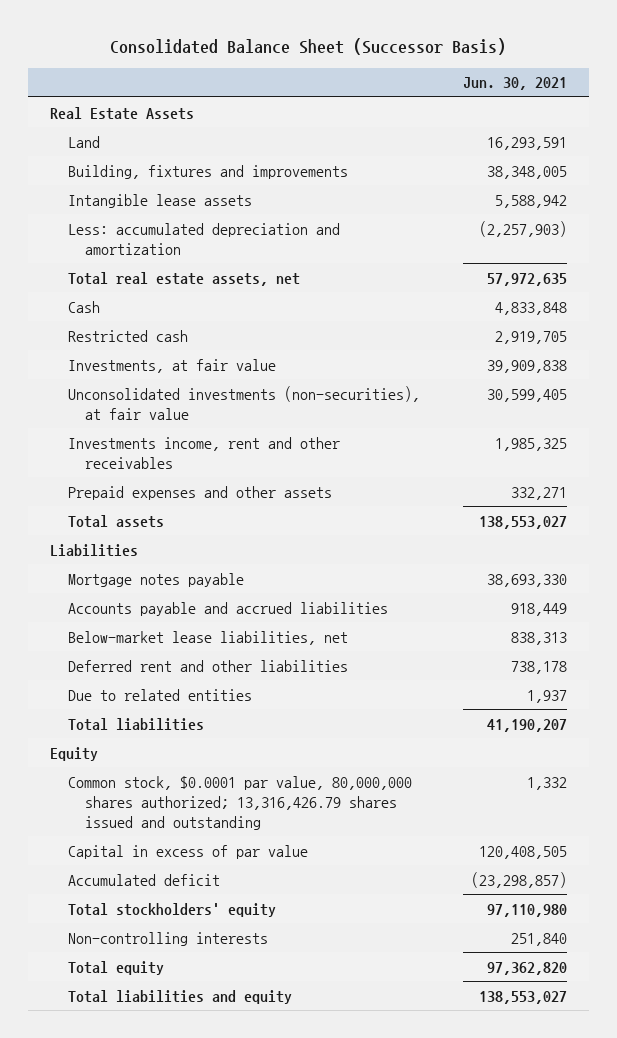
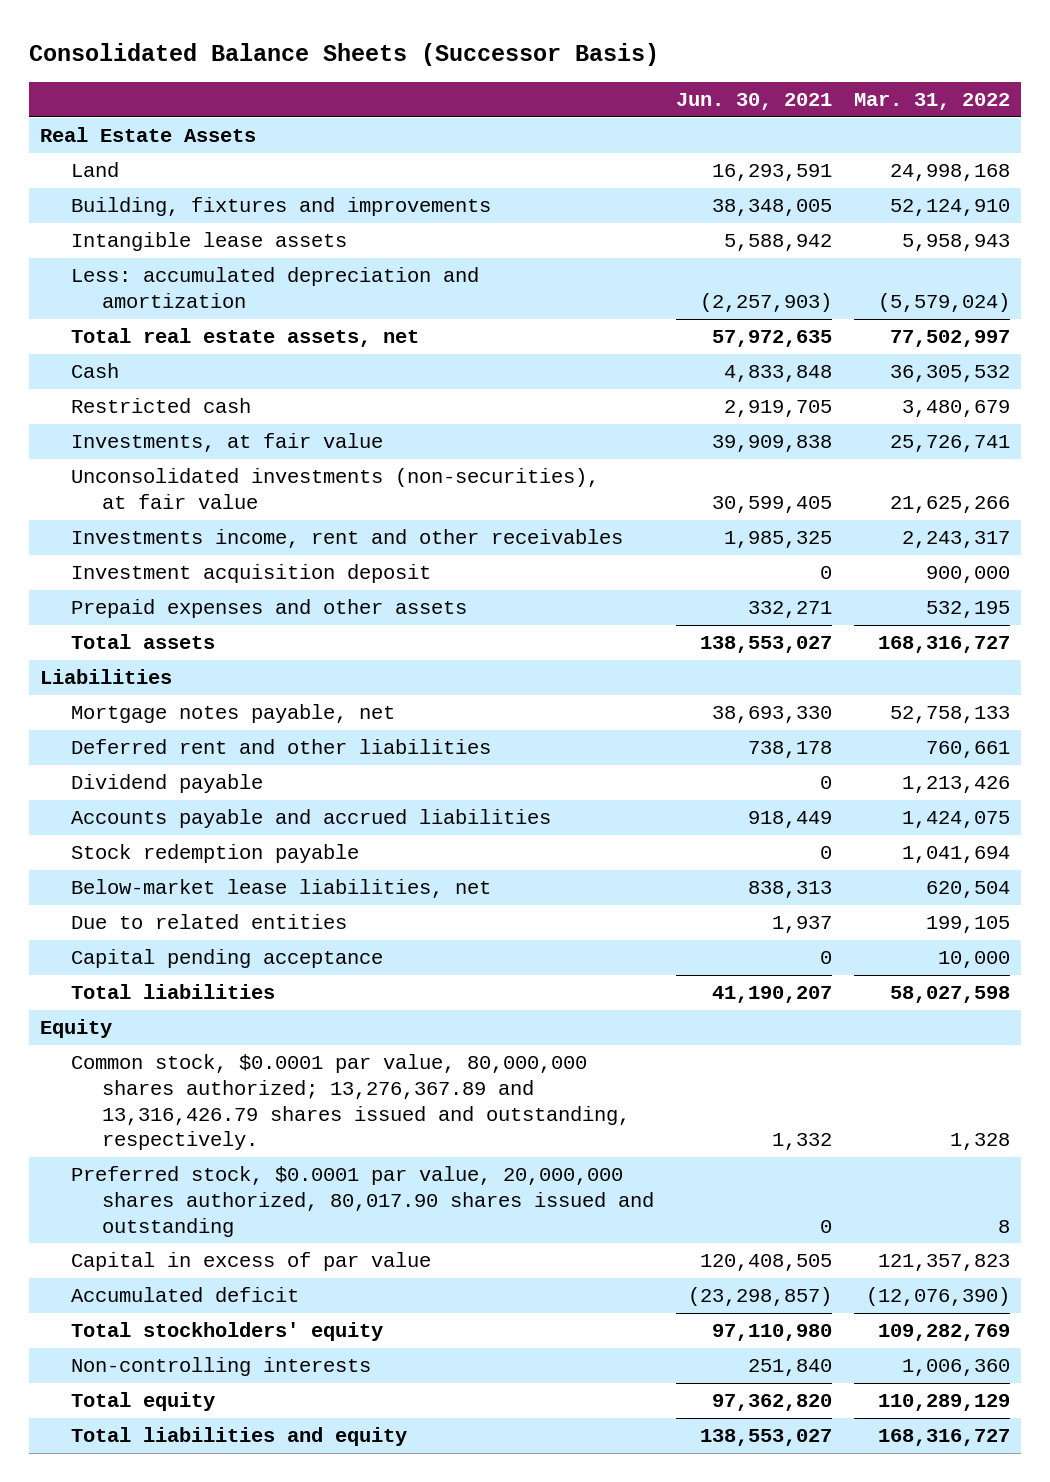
- Consolidated Balance Sheet (Successor Basis)
+ Consolidated Balance Sheets (Successor Basis)
- | Jun. 30, 2021
+ | Jun. 30, 2021 | Mar. 31, 2022
+ Investment acquisition deposit | 0 | 900,000
- Mortgage notes payable | 38,693,330
+ Mortgage notes payable, net | 38,693,330 | 52,758,133
moved up: Deferred rent and other liabilities | 738,178 | 760,661
+ Dividend payable | 0 | 1,213,426
+ Stock redemption payable | 0 | 1,041,694
+ Capital pending acceptance | 0 | 10,000
- Common stock, $0.0001 par value, 80,000,000 shares authorized; 13,316,426.79 shares issued and outstanding | 1,332
+ Common stock, $0.0001 par value, 80,000,000 shares authorized; 13,276,367.89 and 13,316,426.79 shares issued and outstanding, respectively. | 1,332 | 1,328
+ Preferred stock, $0.0001 par value, 20,000,000 shares authorized, 80,017.90 shares issued and outstanding | 0 | 8

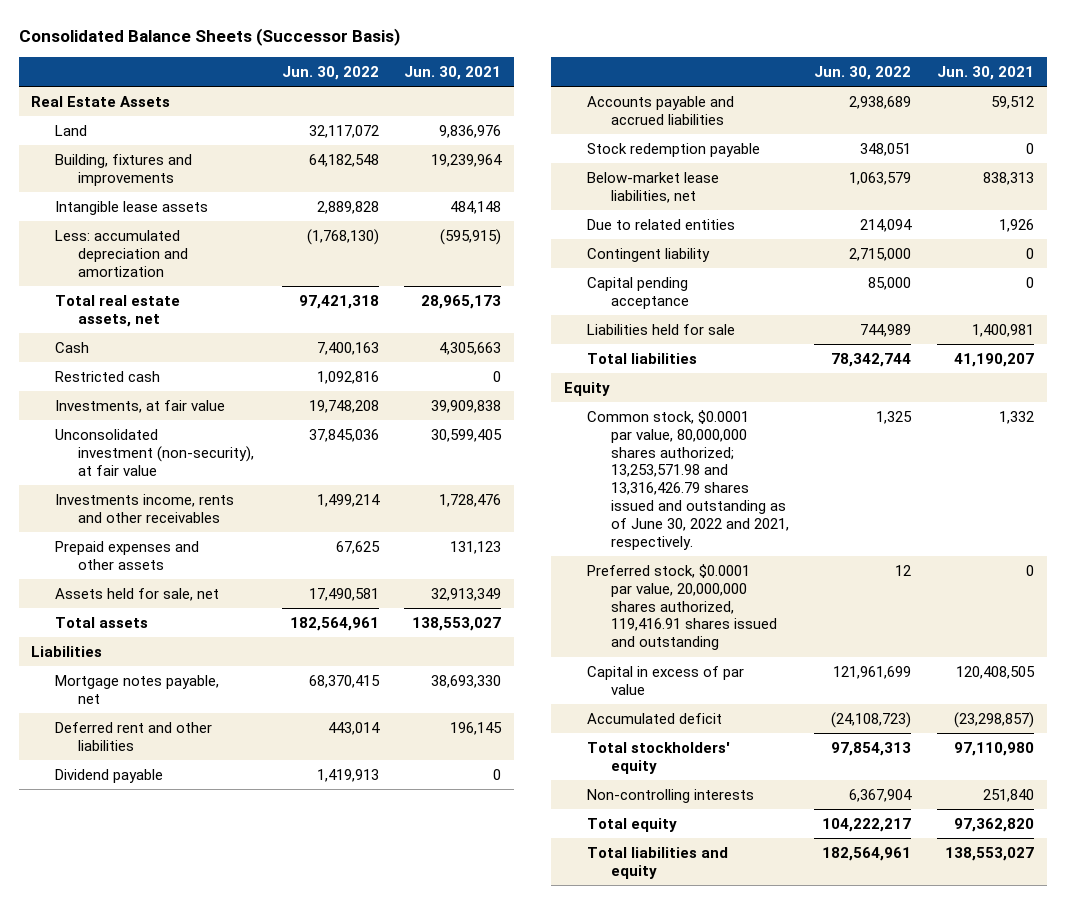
- | Jun. 30, 2021 | Mar. 31, 2022
+ | Jun. 30, 2022 | Jun. 30, 2021
- Land | 16,293,591 | 24,998,168
- Building, fixtures and improvements | 38,348,005 | 52,124,910
- Intangible lease assets | 5,588,942 | 5,958,943
- Less: accumulated depreciation and amortization | (2,257,903) | (5,579,024)
- Total real estate assets, net | 57,972,635 | 77,502,997
- Cash | 4,833,848 | 36,305,532
- Restricted cash | 2,919,705 | 3,480,679
+ Land | 32,117,072 | 9,836,976
+ Building, fixtures and improvements | 64,182,548 | 19,239,964
+ Intangible lease assets | 2,889,828 | 484,148
+ Less: accumulated depreciation and amortization | (1,768,130) | (595,915)
+ Total real estate assets, net | 97,421,318 | 28,965,173
+ Cash | 7,400,163 | 4,305,663
+ Restricted cash | 1,092,816 | 0
- Unconsolidated investments (non-securities), at fair value | 30,599,405 | 21,625,266
- Investments income, rent and other receivables | 1,985,325 | 2,243,317
- Investment acquisition deposit | 0 | 900,000
- Prepaid expenses and other assets | 332,271 | 532,195
+ Unconsolidated investment (non-security), at fair value | 37,845,036 | 30,599,405
+ Investments income, rents and other receivables | 1,499,214 | 1,728,476
+ Prepaid expenses and other assets | 67,625 | 131,123
+ Assets held for sale, net | 17,490,581 | 32,913,349
- Deferred rent and other liabilities | 738,178 | 760,661
+ Deferred rent and other liabilities | 443,014 | 196,145
- Accounts payable and accrued liabilities | 918,449 | 1,424,075
+ Accounts payable and accrued liabilities | 2,938,689 | 59,512
- Due to related entities | 1,937 | 199,105
+ Due to related entities | 214,094 | 1,926
+ Contingent liability | 2,715,000 | 0
+ Liabilities held for sale | 744,989 | 1,400,981
- Common stock, $0.0001 par value, 80,000,000 shares authorized; 13,276,367.89 and 13,316,426.79 shares issued and outstanding, respectively. | 1,332 | 1,328
- Preferred stock, $0.0001 par value, 20,000,000 shares authorized, 80,017.90 shares issued and outstanding | 0 | 8
+ Common stock, $0.0001 par value, 80,000,000 shares authorized; 13,253,571.98 and 13,316,426.79 shares issued and outstanding as of June 30, 2022 and 2021, respectively. | 1,325 | 1,332
+ Preferred stock, $0.0001 par value, 20,000,000 shares authorized, 119,416.91 shares issued and outstanding | 12 | 0

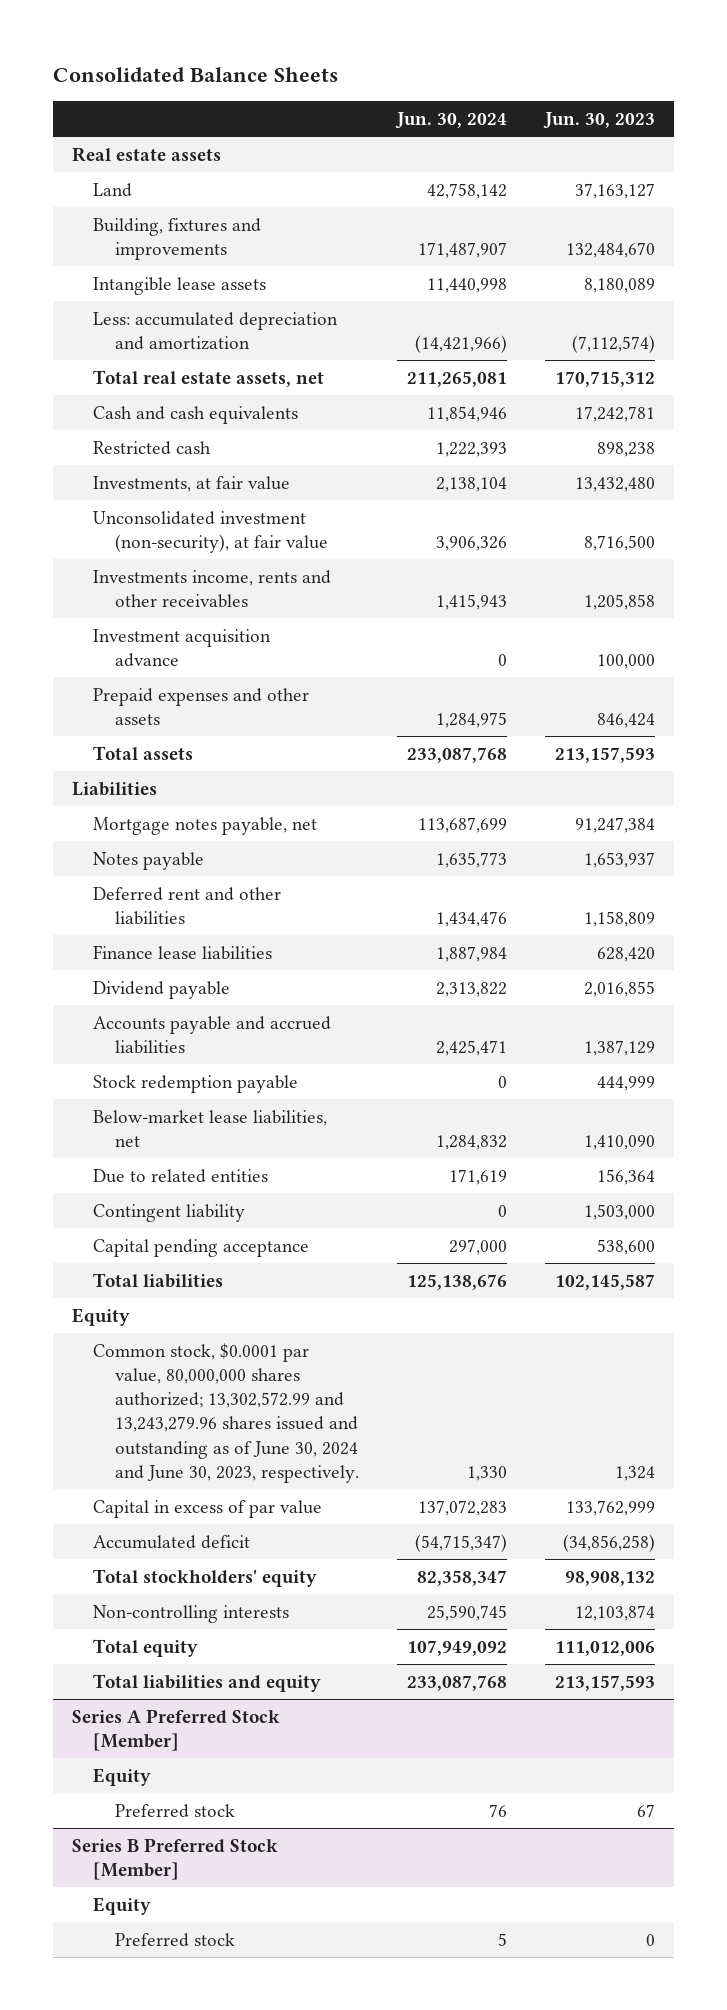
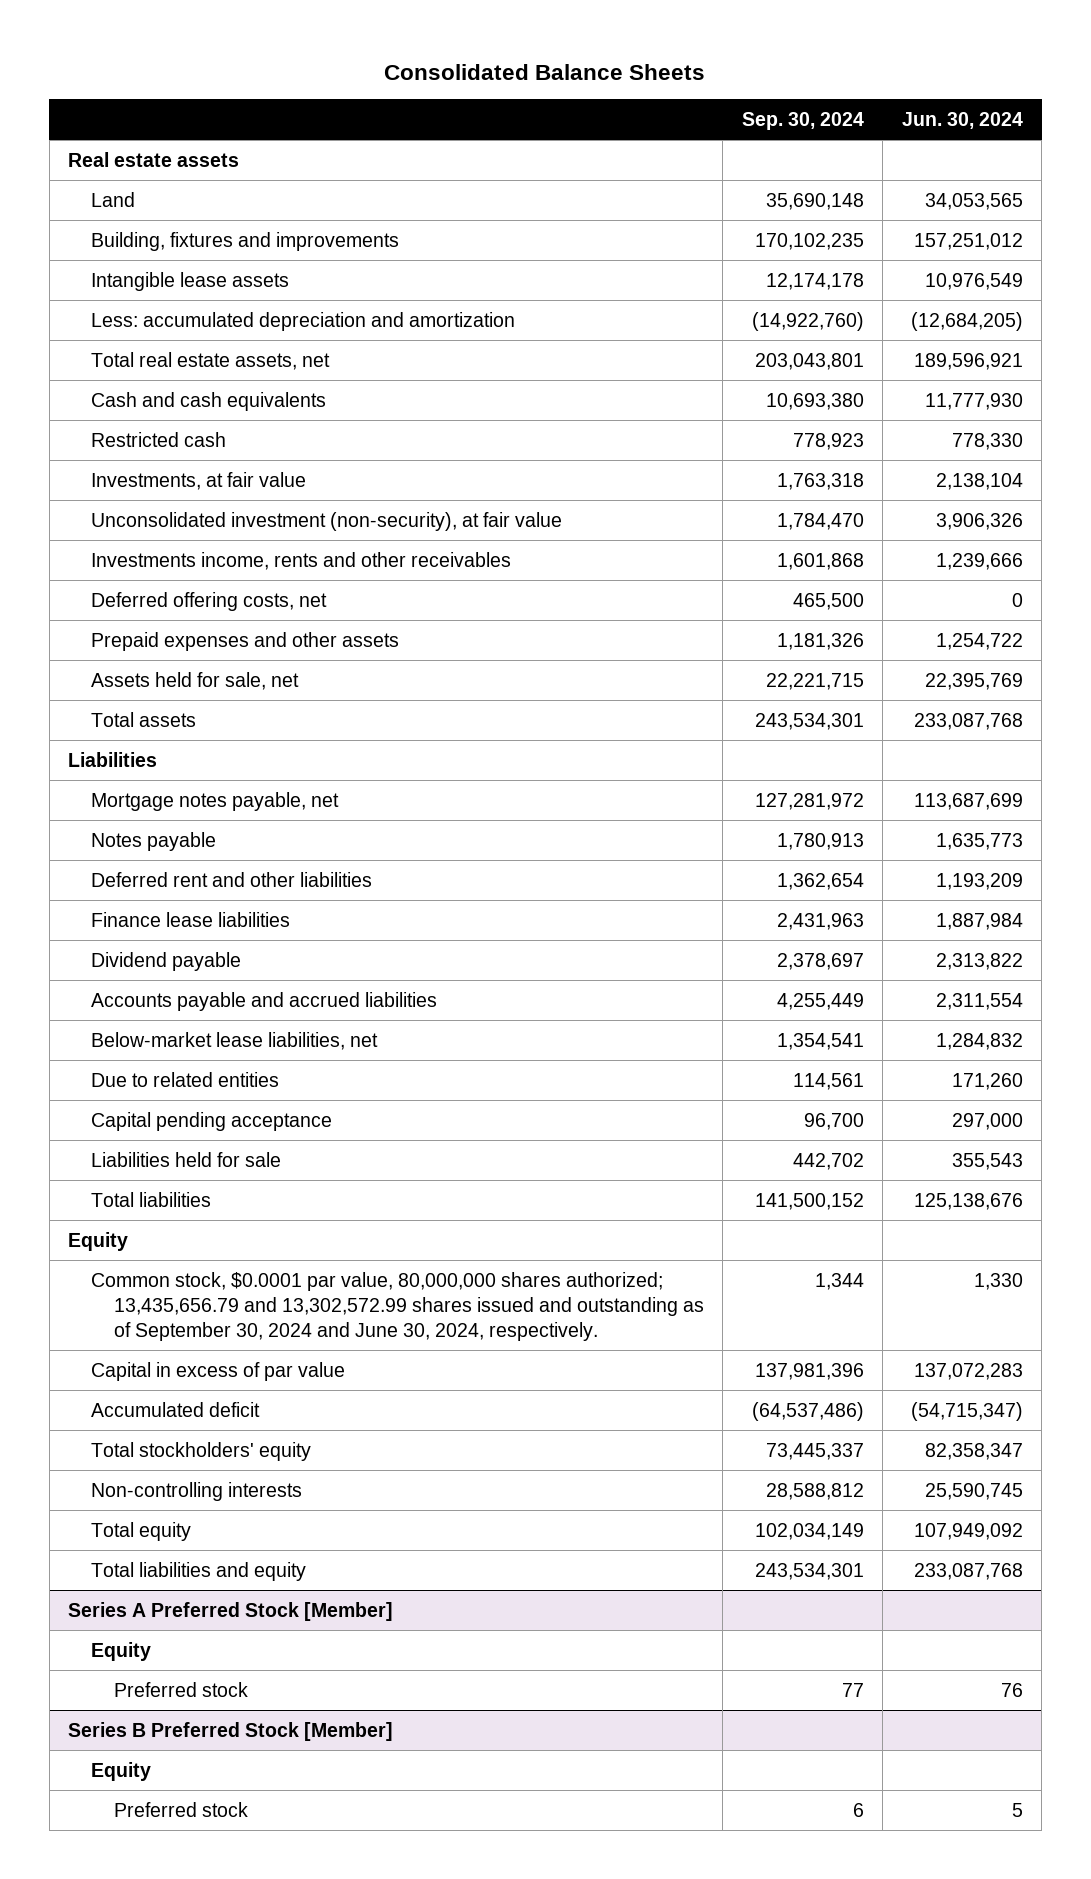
- | Jun. 30, 2024 | Jun. 30, 2023
+ | Sep. 30, 2024 | Jun. 30, 2024
- Land | 42,758,142 | 37,163,127
- Building, fixtures and improvements | 171,487,907 | 132,484,670
- Intangible lease assets | 11,440,998 | 8,180,089
- Less: accumulated depreciation and amortization | (14,421,966) | (7,112,574)
- Total real estate assets, net | 211,265,081 | 170,715,312
- Cash and cash equivalents | 11,854,946 | 17,242,781
- Restricted cash | 1,222,393 | 898,238
+ Land | 35,690,148 | 34,053,565
+ Building, fixtures and improvements | 170,102,235 | 157,251,012
+ Intangible lease assets | 12,174,178 | 10,976,549
+ Less: accumulated depreciation and amortization | (14,922,760) | (12,684,205)
+ Total real estate assets, net | 203,043,801 | 189,596,921
+ Cash and cash equivalents | 10,693,380 | 11,777,930
+ Restricted cash | 778,923 | 778,330
- Investments income, rents and other receivables | 1,415,943 | 1,205,858
- Investment acquisition advance | 0 | 100,000
- Prepaid expenses and other assets | 1,284,975 | 846,424
+ Investments income, rents and other receivables | 1,601,868 | 1,239,666
+ Deferred offering costs, net | 465,500 | 0
+ Prepaid expenses and other assets | 1,181,326 | 1,254,722
+ Assets held for sale, net | 22,221,715 | 22,395,769
- Deferred rent and other liabilities | 1,434,476 | 1,158,809
+ Deferred rent and other liabilities | 1,362,654 | 1,193,209
- Accounts payable and accrued liabilities | 2,425,471 | 1,387,129
- Stock redemption payable | 0 | 444,999
+ Accounts payable and accrued liabilities | 4,255,449 | 2,311,554
- Due to related entities | 171,619 | 156,364
- Contingent liability | 0 | 1,503,000
+ Due to related entities | 114,561 | 171,260
+ Liabilities held for sale | 442,702 | 355,543
- Common stock, $0.0001 par value, 80,000,000 shares authorized; 13,302,572.99 and 13,243,279.96 shares issued and outstanding as of June 30, 2024 and June 30, 2023, respectively. | 1,330 | 1,324
+ Common stock, $0.0001 par value, 80,000,000 shares authorized; 13,435,656.79 and 13,302,572.99 shares issued and outstanding as of September 30, 2024 and June 30, 2024, respectively. | 1,344 | 1,330

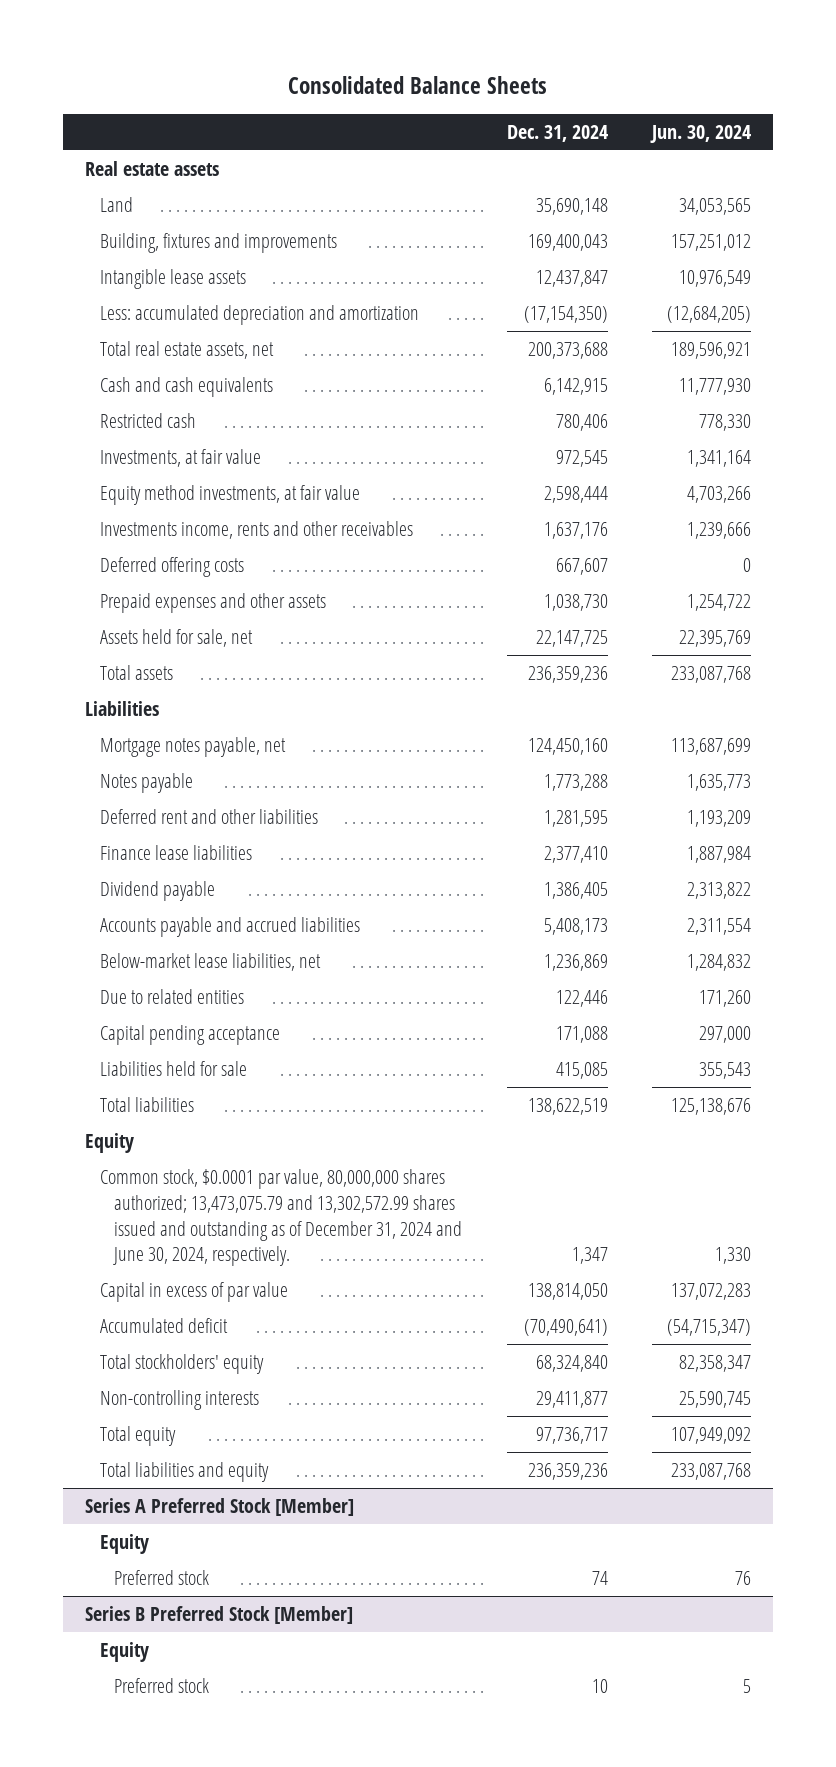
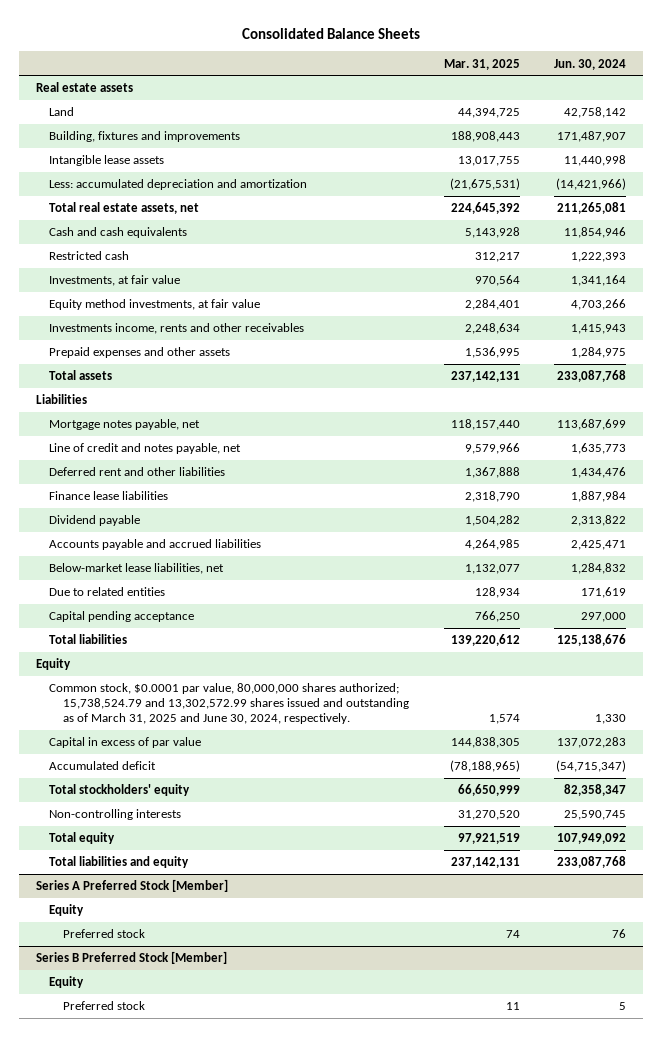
- | Dec. 31, 2024 | Jun. 30, 2024
+ | Mar. 31, 2025 | Jun. 30, 2024
- Land | 35,690,148 | 34,053,565
- Building, fixtures and improvements | 169,400,043 | 157,251,012
- Intangible lease assets | 12,437,847 | 10,976,549
- Less: accumulated depreciation and amortization | (17,154,350) | (12,684,205)
- Total real estate assets, net | 200,373,688 | 189,596,921
- Cash and cash equivalents | 6,142,915 | 11,777,930
- Restricted cash | 780,406 | 778,330
+ Land | 44,394,725 | 42,758,142
+ Building, fixtures and improvements | 188,908,443 | 171,487,907
+ Intangible lease assets | 13,017,755 | 11,440,998
+ Less: accumulated depreciation and amortization | (21,675,531) | (14,421,966)
+ Total real estate assets, net | 224,645,392 | 211,265,081
+ Cash and cash equivalents | 5,143,928 | 11,854,946
+ Restricted cash | 312,217 | 1,222,393
- Investments income, rents and other receivables | 1,637,176 | 1,239,666
- Deferred offering costs | 667,607 | 0
- Prepaid expenses and other assets | 1,038,730 | 1,254,722
- Assets held for sale, net | 22,147,725 | 22,395,769
+ Investments income, rents and other receivables | 2,248,634 | 1,415,943
+ Prepaid expenses and other assets | 1,536,995 | 1,284,975
- Notes payable | 1,773,288 | 1,635,773
- Deferred rent and other liabilities | 1,281,595 | 1,193,209
+ Line of credit and notes payable, net | 9,579,966 | 1,635,773
+ Deferred rent and other liabilities | 1,367,888 | 1,434,476
- Accounts payable and accrued liabilities | 5,408,173 | 2,311,554
+ Accounts payable and accrued liabilities | 4,264,985 | 2,425,471
- Due to related entities | 122,446 | 171,260
+ Due to related entities | 128,934 | 171,619
- Liabilities held for sale | 415,085 | 355,543
- Common stock, $0.0001 par value, 80,000,000 shares authorized; 13,473,075.79 and 13,302,572.99 shares issued and outstanding as of December 31, 2024 and June 30, 2024, respectively. | 1,347 | 1,330
+ Common stock, $0.0001 par value, 80,000,000 shares authorized; 15,738,524.79 and 13,302,572.99 shares issued and outstanding as of March 31, 2025 and June 30, 2024, respectively. | 1,574 | 1,330

